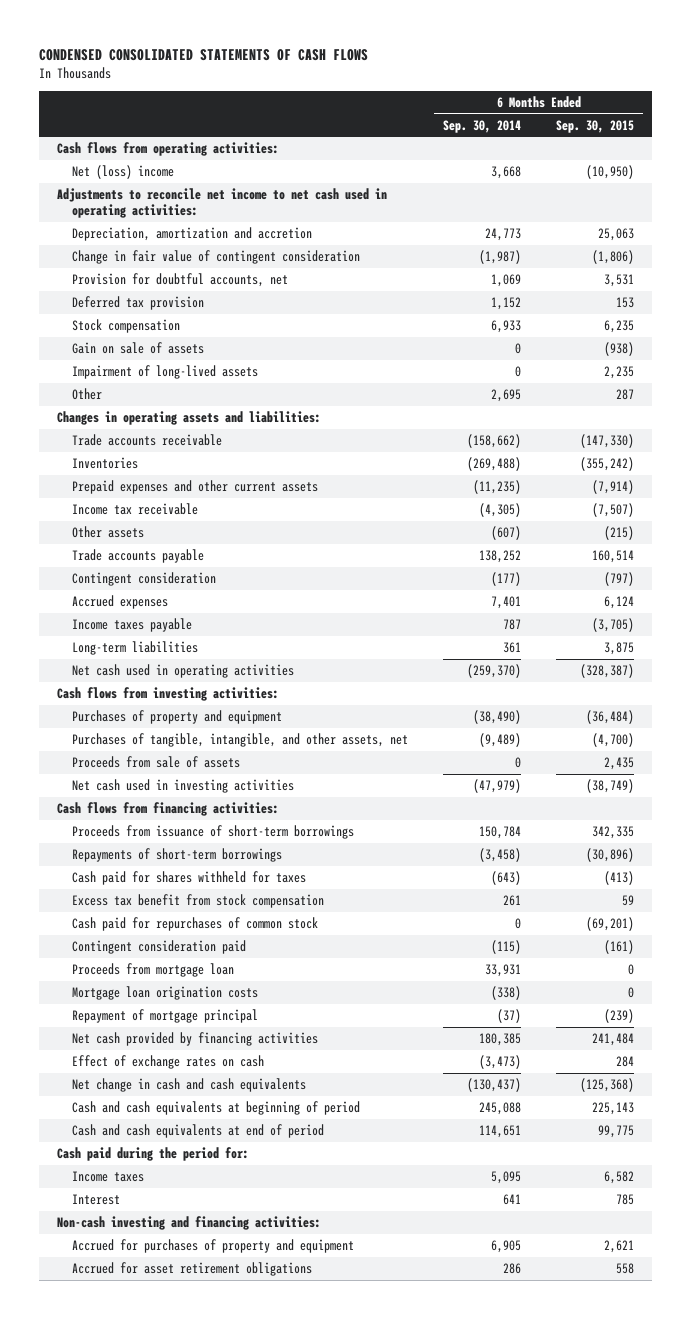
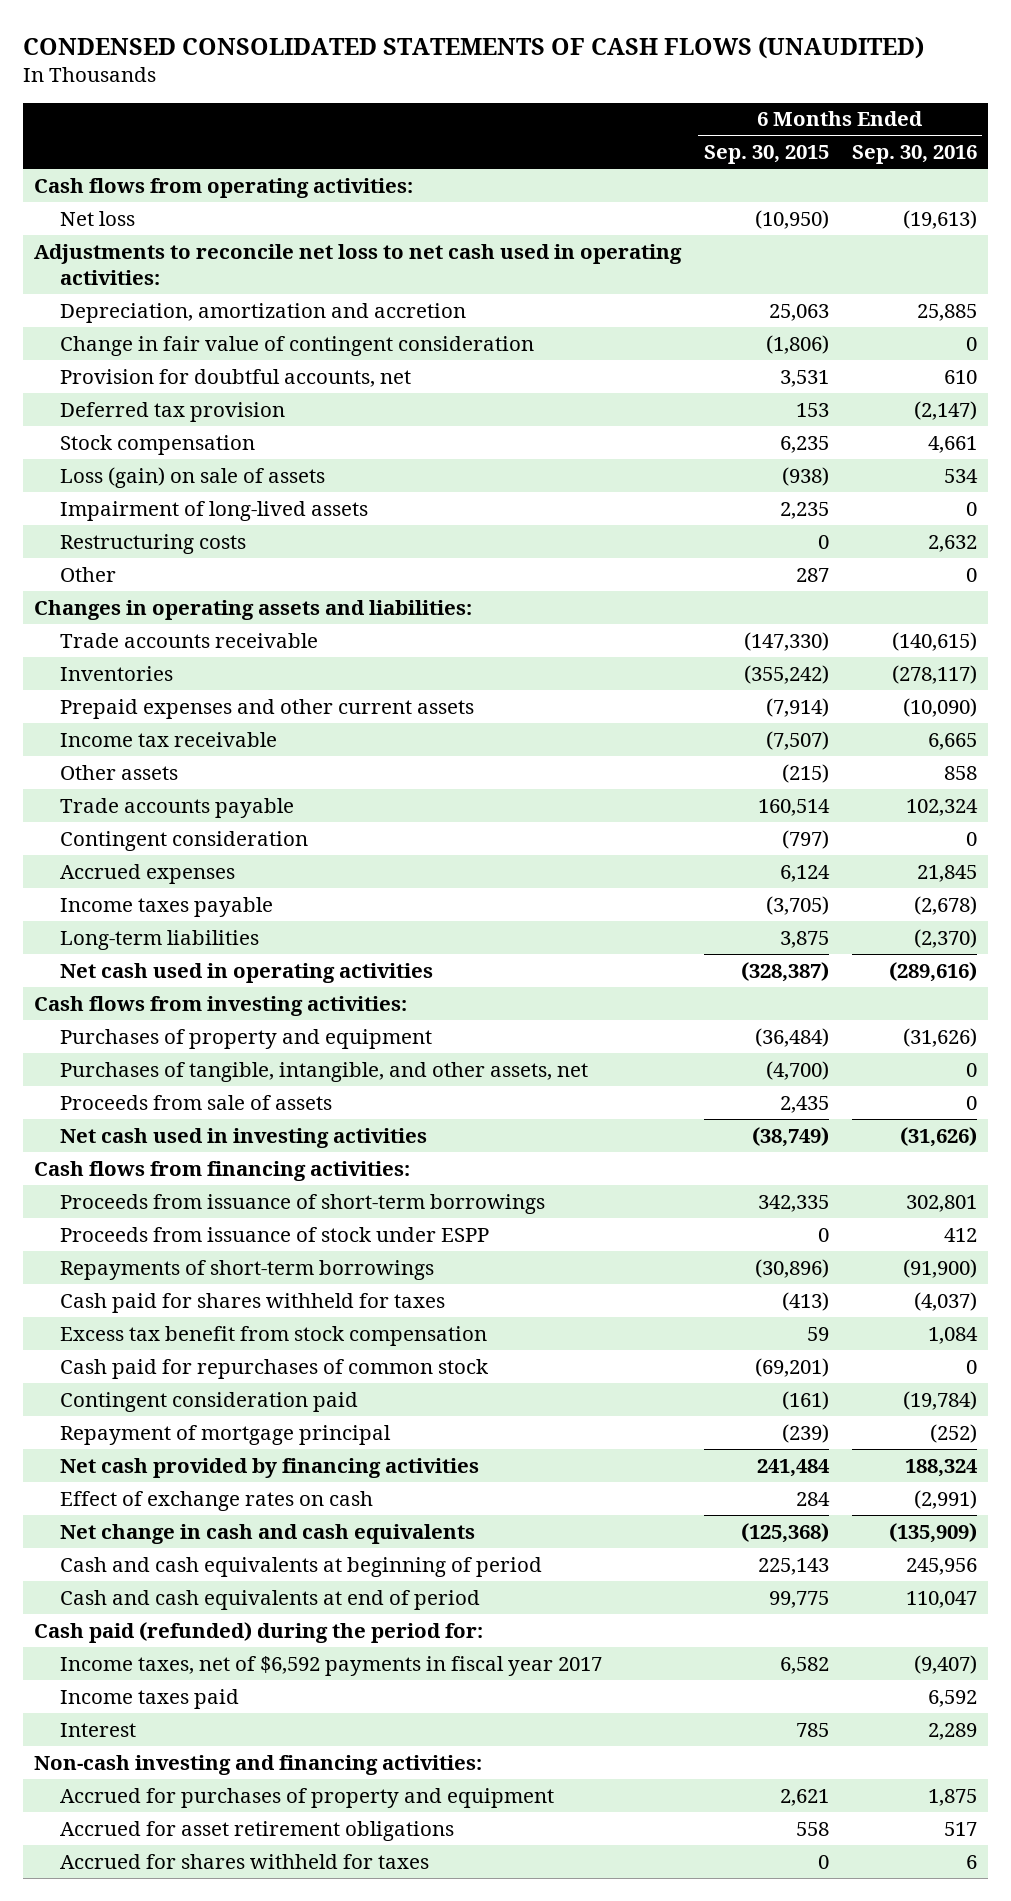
- CONDENSED CONSOLIDATED STATEMENTS OF CASH FLOWS
+ CONDENSED CONSOLIDATED STATEMENTS OF CASH FLOWS (UNAUDITED)
- | 6 Months Ended Sep. 30, 2014 | 6 Months Ended Sep. 30, 2015
+ | 6 Months Ended Sep. 30, 2015 | 6 Months Ended Sep. 30, 2016
- Net (loss) income | 3,668 | (10,950)
- Adjustments to reconcile net income to net cash used in operating activities:
+ Net loss | (10,950) | (19,613)
+ Adjustments to reconcile net loss to net cash used in operating activities:
- Gain on sale of assets | 0 | (938)
+ Loss (gain) on sale of assets | (938) | 534
+ Restructuring costs | 0 | 2,632
+ Proceeds from issuance of stock under ESPP | 0 | 412
- Proceeds from mortgage loan | 33,931 | 0
- Mortgage loan origination costs | (338) | 0
- Cash paid during the period for:
- Income taxes | 5,095 | 6,582
+ Cash paid (refunded) during the period for:
+ Income taxes, net of $6,592 payments in fiscal year 2017 | 6,582 | (9,407)
+ Income taxes paid | | 6,592
+ Accrued for shares withheld for taxes | 0 | 6

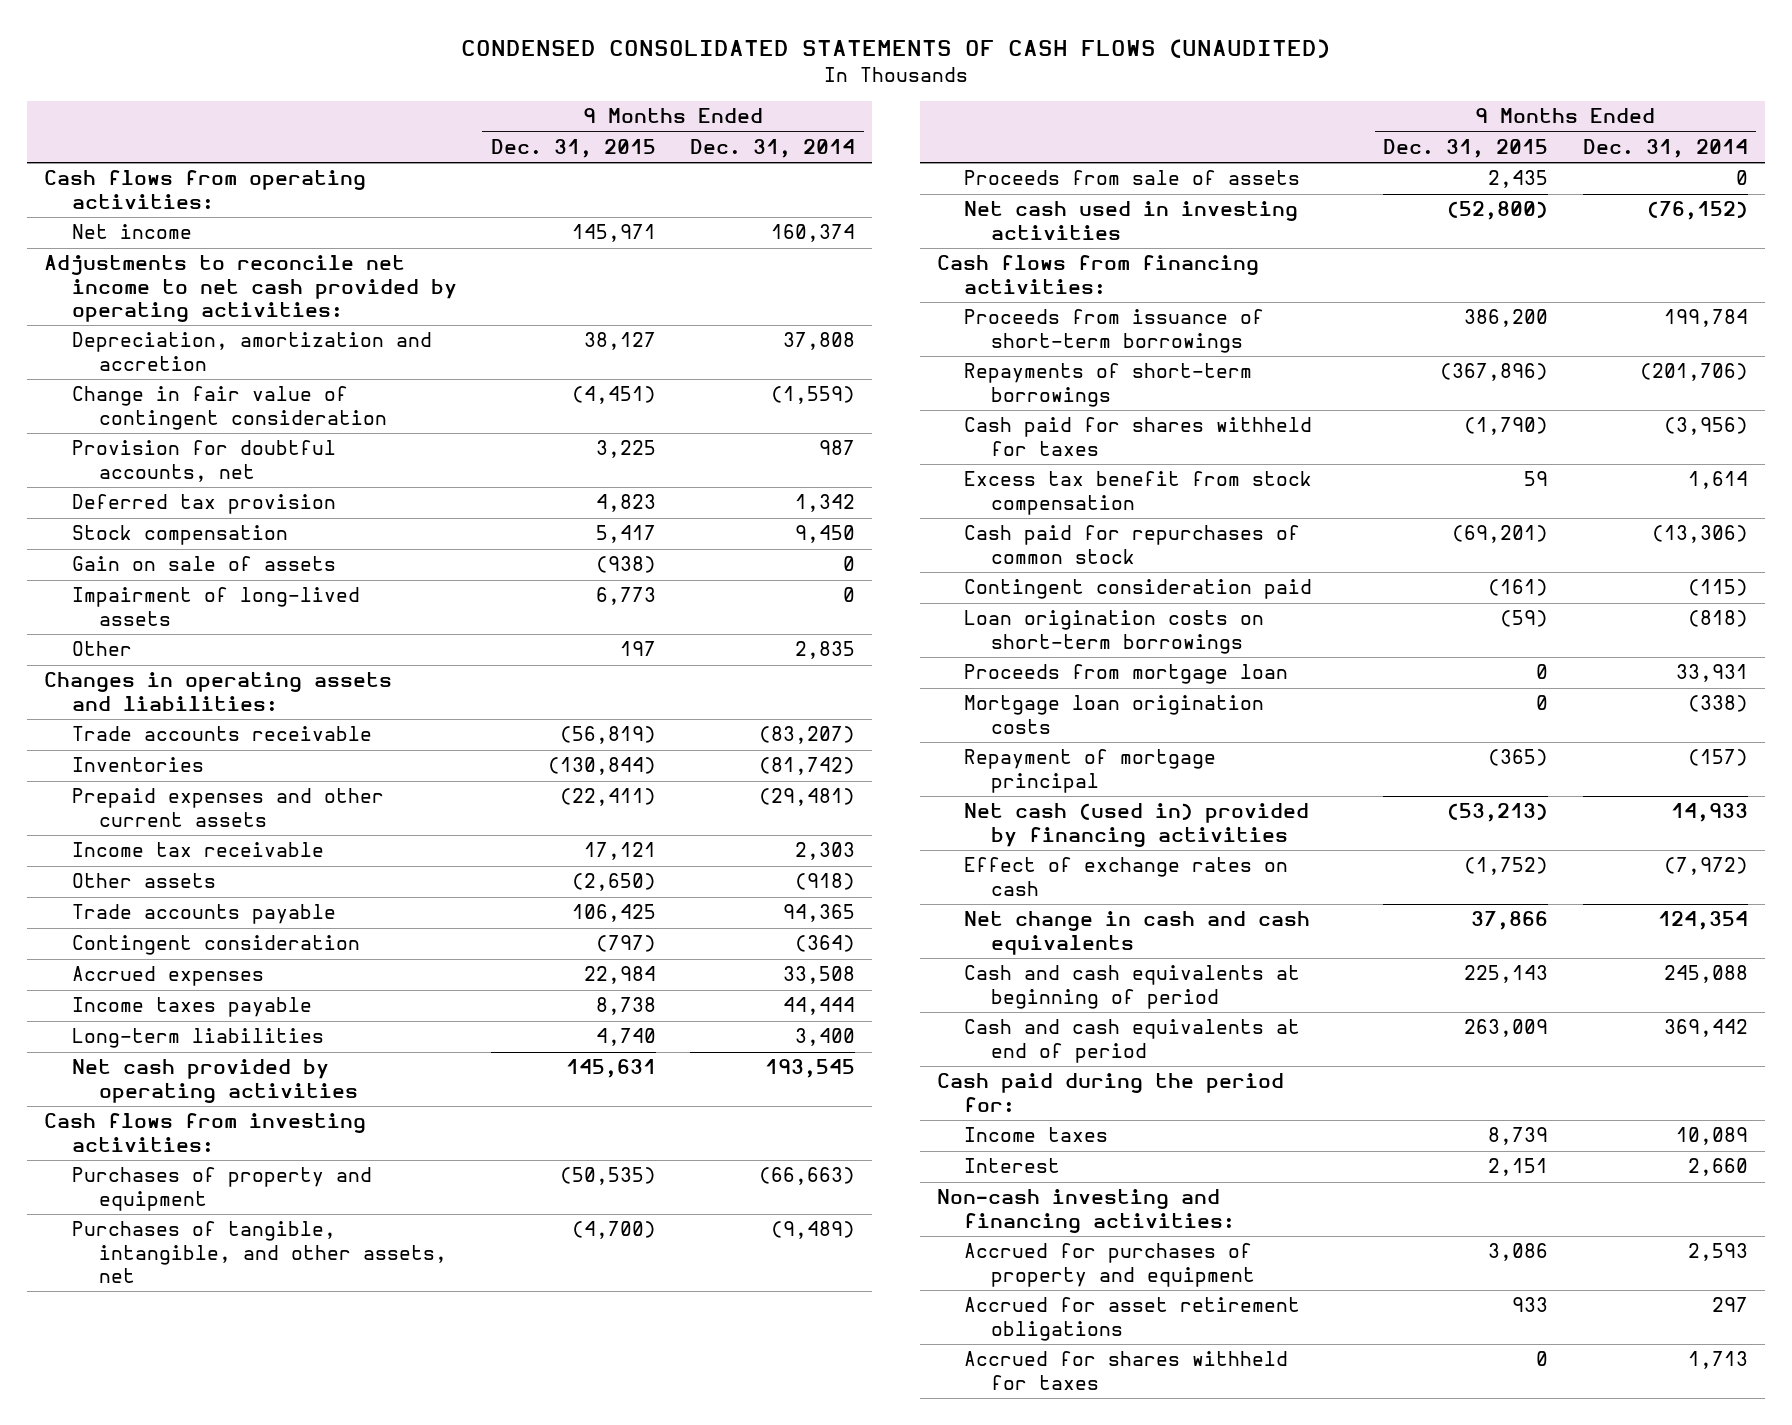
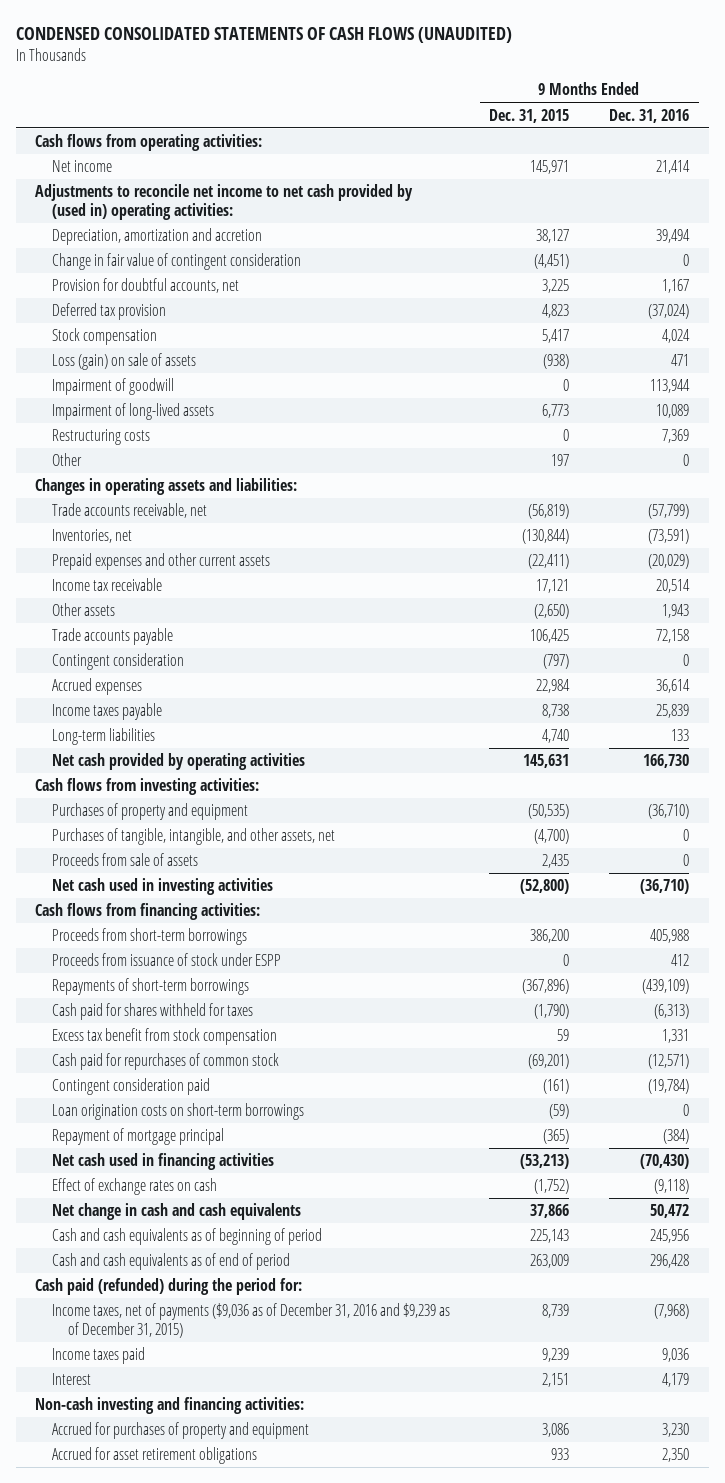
- | 9 Months Ended Dec. 31, 2015 | 9 Months Ended Dec. 31, 2014
+ | 9 Months Ended Dec. 31, 2015 | 9 Months Ended Dec. 31, 2016
- Adjustments to reconcile net income to net cash provided by operating activities:
+ Adjustments to reconcile net income to net cash provided by (used in) operating activities:
- Gain on sale of assets | (938) | 0
+ Loss (gain) on sale of assets | (938) | 471
+ Impairment of goodwill | 0 | 113,944
+ Restructuring costs | 0 | 7,369
- Trade accounts receivable | (56,819) | (83,207)
- Inventories | (130,844) | (81,742)
+ Trade accounts receivable, net | (56,819) | (57,799)
+ Inventories, net | (130,844) | (73,591)
- Proceeds from issuance of short-term borrowings | 386,200 | 199,784
+ Proceeds from short-term borrowings | 386,200 | 405,988
+ Proceeds from issuance of stock under ESPP | 0 | 412
- Proceeds from mortgage loan | 0 | 33,931
- Mortgage loan origination costs | 0 | (338)
- Net cash (used in) provided by financing activities | (53,213) | 14,933
+ Net cash used in financing activities | (53,213) | (70,430)
- Cash and cash equivalents at beginning of period | 225,143 | 245,088
- Cash and cash equivalents at end of period | 263,009 | 369,442
- Cash paid during the period for:
- Income taxes | 8,739 | 10,089
+ Cash and cash equivalents as of beginning of period | 225,143 | 245,956
+ Cash and cash equivalents as of end of period | 263,009 | 296,428
+ Cash paid (refunded) during the period for:
+ Income taxes, net of payments ($9,036 as of December 31, 2016 and $9,239 as of December 31, 2015) | 8,739 | (7,968)
+ Income taxes paid | 9,239 | 9,036
- Accrued for shares withheld for taxes | 0 | 1,713

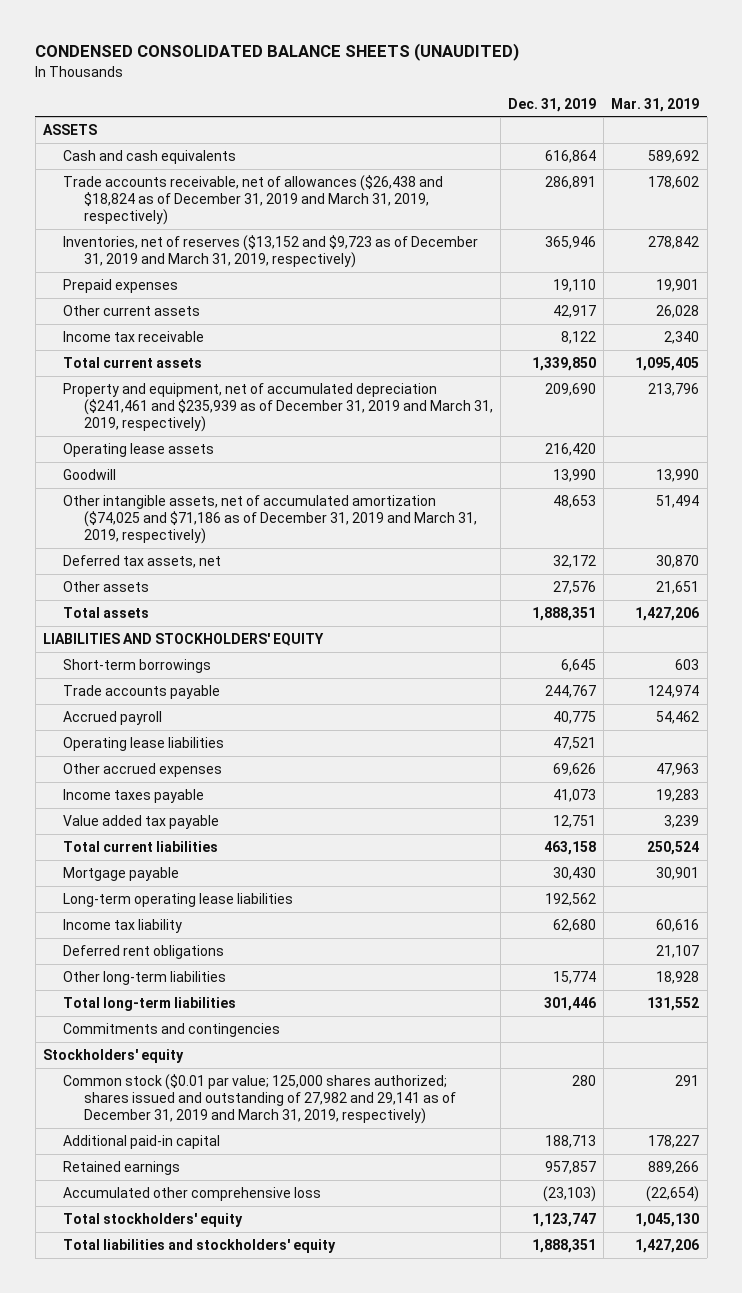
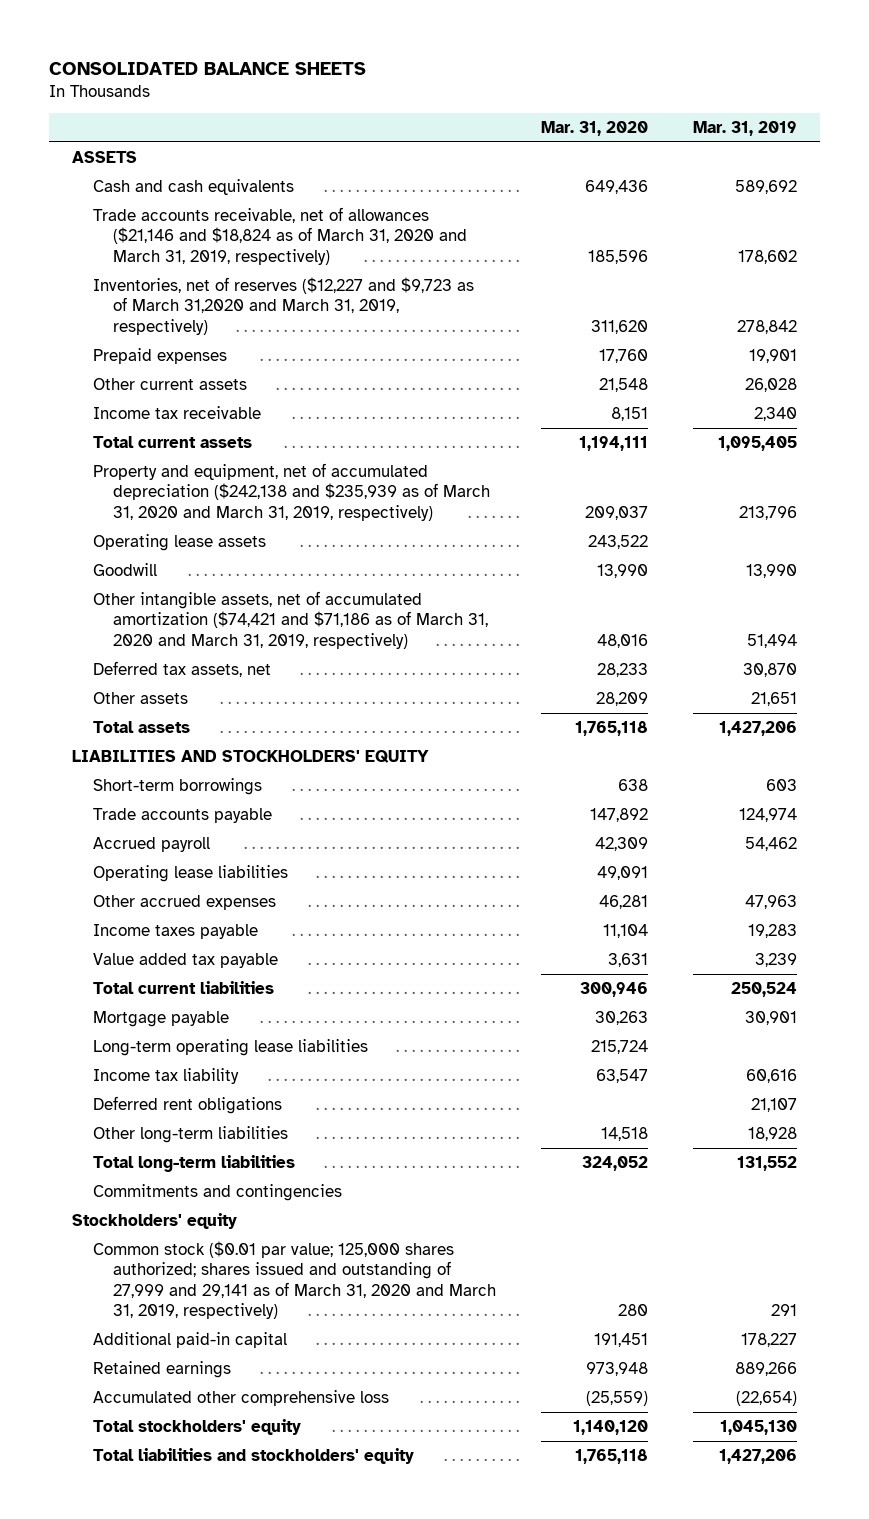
- CONDENSED CONSOLIDATED BALANCE SHEETS (UNAUDITED)
+ CONSOLIDATED BALANCE SHEETS
- | Dec. 31, 2019 | Mar. 31, 2019
+ | Mar. 31, 2020 | Mar. 31, 2019
- Trade accounts receivable, net of allowances ($26,438 and $18,824 as of December 31, 2019 and March 31, 2019, respectively) | 286,891 | 178,602
- Inventories, net of reserves ($13,152 and $9,723 as of December 31, 2019 and March 31, 2019, respectively) | 365,946 | 278,842
+ Trade accounts receivable, net of allowances ($21,146 and $18,824 as of March 31, 2020 and March 31, 2019, respectively) | 185,596 | 178,602
+ Inventories, net of reserves ($12,227 and $9,723 as of March 31,2020 and March 31, 2019, respectively) | 311,620 | 278,842
- Property and equipment, net of accumulated depreciation ($241,461 and $235,939 as of December 31, 2019 and March 31, 2019, respectively) | 209,690 | 213,796
+ Property and equipment, net of accumulated depreciation ($242,138 and $235,939 as of March 31, 2020 and March 31, 2019, respectively) | 209,037 | 213,796
- Other intangible assets, net of accumulated amortization ($74,025 and $71,186 as of December 31, 2019 and March 31, 2019, respectively) | 48,653 | 51,494
+ Other intangible assets, net of accumulated amortization ($74,421 and $71,186 as of March 31, 2020 and March 31, 2019, respectively) | 48,016 | 51,494
- Common stock ($0.01 par value; 125,000 shares authorized; shares issued and outstanding of 27,982 and 29,141 as of December 31, 2019 and March 31, 2019, respectively) | 280 | 291
+ Common stock ($0.01 par value; 125,000 shares authorized; shares issued and outstanding of 27,999 and 29,141 as of March 31, 2020 and March 31, 2019, respectively) | 280 | 291

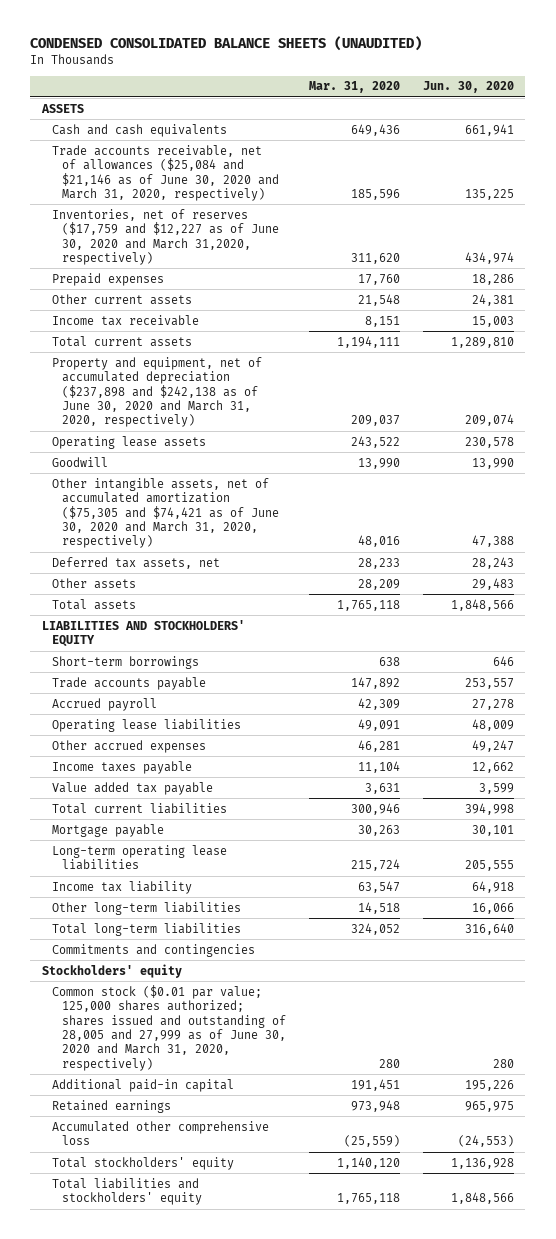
- CONSOLIDATED BALANCE SHEETS
+ CONDENSED CONSOLIDATED BALANCE SHEETS (UNAUDITED)
- | Mar. 31, 2020 | Mar. 31, 2019
+ | Mar. 31, 2020 | Jun. 30, 2020
- Trade accounts receivable, net of allowances ($21,146 and $18,824 as of March 31, 2020 and March 31, 2019, respectively) | 185,596 | 178,602
- Inventories, net of reserves ($12,227 and $9,723 as of March 31,2020 and March 31, 2019, respectively) | 311,620 | 278,842
+ Trade accounts receivable, net of allowances ($25,084 and $21,146 as of June 30, 2020 and March 31, 2020, respectively) | 185,596 | 135,225
+ Inventories, net of reserves ($17,759 and $12,227 as of June 30, 2020 and March 31,2020, respectively) | 311,620 | 434,974
- Property and equipment, net of accumulated depreciation ($242,138 and $235,939 as of March 31, 2020 and March 31, 2019, respectively) | 209,037 | 213,796
+ Property and equipment, net of accumulated depreciation ($237,898 and $242,138 as of June 30, 2020 and March 31, 2020, respectively) | 209,037 | 209,074
- Other intangible assets, net of accumulated amortization ($74,421 and $71,186 as of March 31, 2020 and March 31, 2019, respectively) | 48,016 | 51,494
+ Other intangible assets, net of accumulated amortization ($75,305 and $74,421 as of June 30, 2020 and March 31, 2020, respectively) | 48,016 | 47,388
- Deferred rent obligations | | 21,107
- Common stock ($0.01 par value; 125,000 shares authorized; shares issued and outstanding of 27,999 and 29,141 as of March 31, 2020 and March 31, 2019, respectively) | 280 | 291
+ Common stock ($0.01 par value; 125,000 shares authorized; shares issued and outstanding of 28,005 and 27,999 as of June 30, 2020 and March 31, 2020, respectively) | 280 | 280

